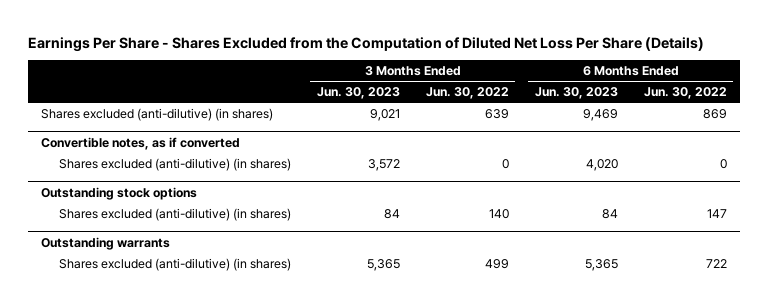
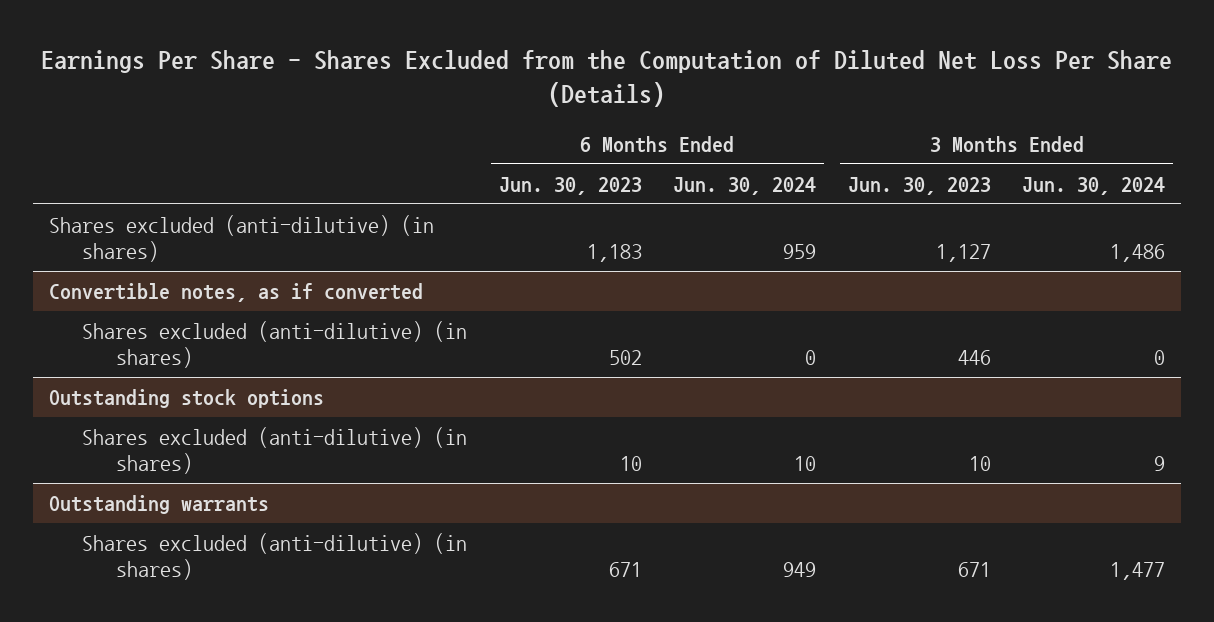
- | 3 Months Ended Jun. 30, 2023 | 3 Months Ended Jun. 30, 2022 | 6 Months Ended Jun. 30, 2023 | 6 Months Ended Jun. 30, 2022
+ | 6 Months Ended Jun. 30, 2023 | 6 Months Ended Jun. 30, 2024 | 3 Months Ended Jun. 30, 2023 | 3 Months Ended Jun. 30, 2024
- Shares excluded (anti-dilutive) (in shares) | 9,021 | 639 | 9,469 | 869
+ Shares excluded (anti-dilutive) (in shares) | 1,183 | 959 | 1,127 | 1,486
@ Convertible notes, as if converted
- Shares excluded (anti-dilutive) (in shares) | 3,572 | 0 | 4,020 | 0
+ Shares excluded (anti-dilutive) (in shares) | 502 | 0 | 446 | 0
@ Outstanding stock options
- Shares excluded (anti-dilutive) (in shares) | 84 | 140 | 84 | 147
+ Shares excluded (anti-dilutive) (in shares) | 10 | 10 | 10 | 9
@ Outstanding warrants
- Shares excluded (anti-dilutive) (in shares) | 5,365 | 499 | 5,365 | 722
+ Shares excluded (anti-dilutive) (in shares) | 671 | 949 | 671 | 1,477

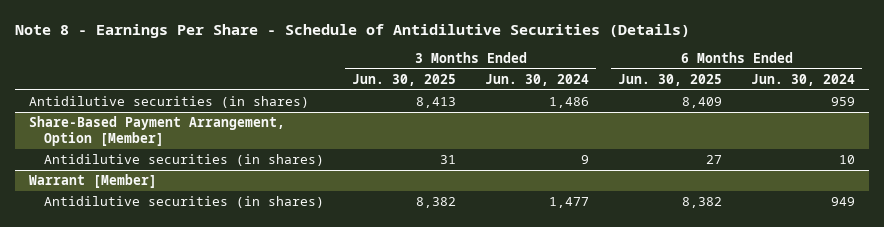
- Earnings Per Share - Shares Excluded from the Computation of Diluted Net Loss Per Share (Details)
+ Note 8 - Earnings Per Share - Schedule of Antidilutive Securities (Details)
- | 6 Months Ended Jun. 30, 2023 | 6 Months Ended Jun. 30, 2024 | 3 Months Ended Jun. 30, 2023 | 3 Months Ended Jun. 30, 2024
+ | 3 Months Ended Jun. 30, 2025 | 3 Months Ended Jun. 30, 2024 | 6 Months Ended Jun. 30, 2025 | 6 Months Ended Jun. 30, 2024
- Shares excluded (anti-dilutive) (in shares) | 1,183 | 959 | 1,127 | 1,486
- Convertible notes, as if converted
- Shares excluded (anti-dilutive) (in shares) | 502 | 0 | 446 | 0
- Outstanding stock options
- Shares excluded (anti-dilutive) (in shares) | 10 | 10 | 10 | 9
- Outstanding warrants
- Shares excluded (anti-dilutive) (in shares) | 671 | 949 | 671 | 1,477
+ Antidilutive securities (in shares) | 8,413 | 1,486 | 8,409 | 959
+ Share-Based Payment Arrangement, Option [Member]
+ Antidilutive securities (in shares) | 31 | 9 | 27 | 10
+ Warrant [Member]
+ Antidilutive securities (in shares) | 8,382 | 1,477 | 8,382 | 949

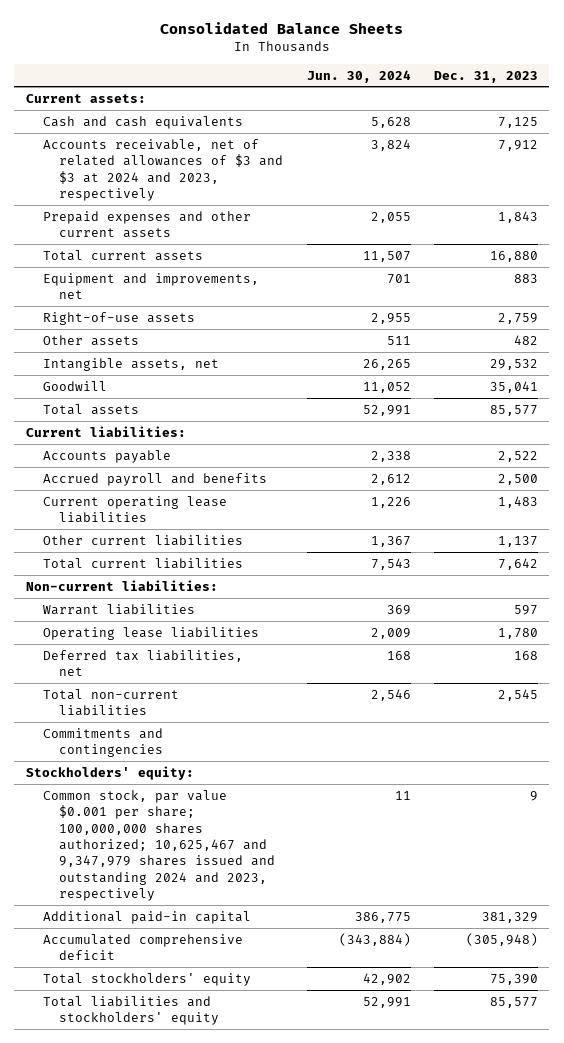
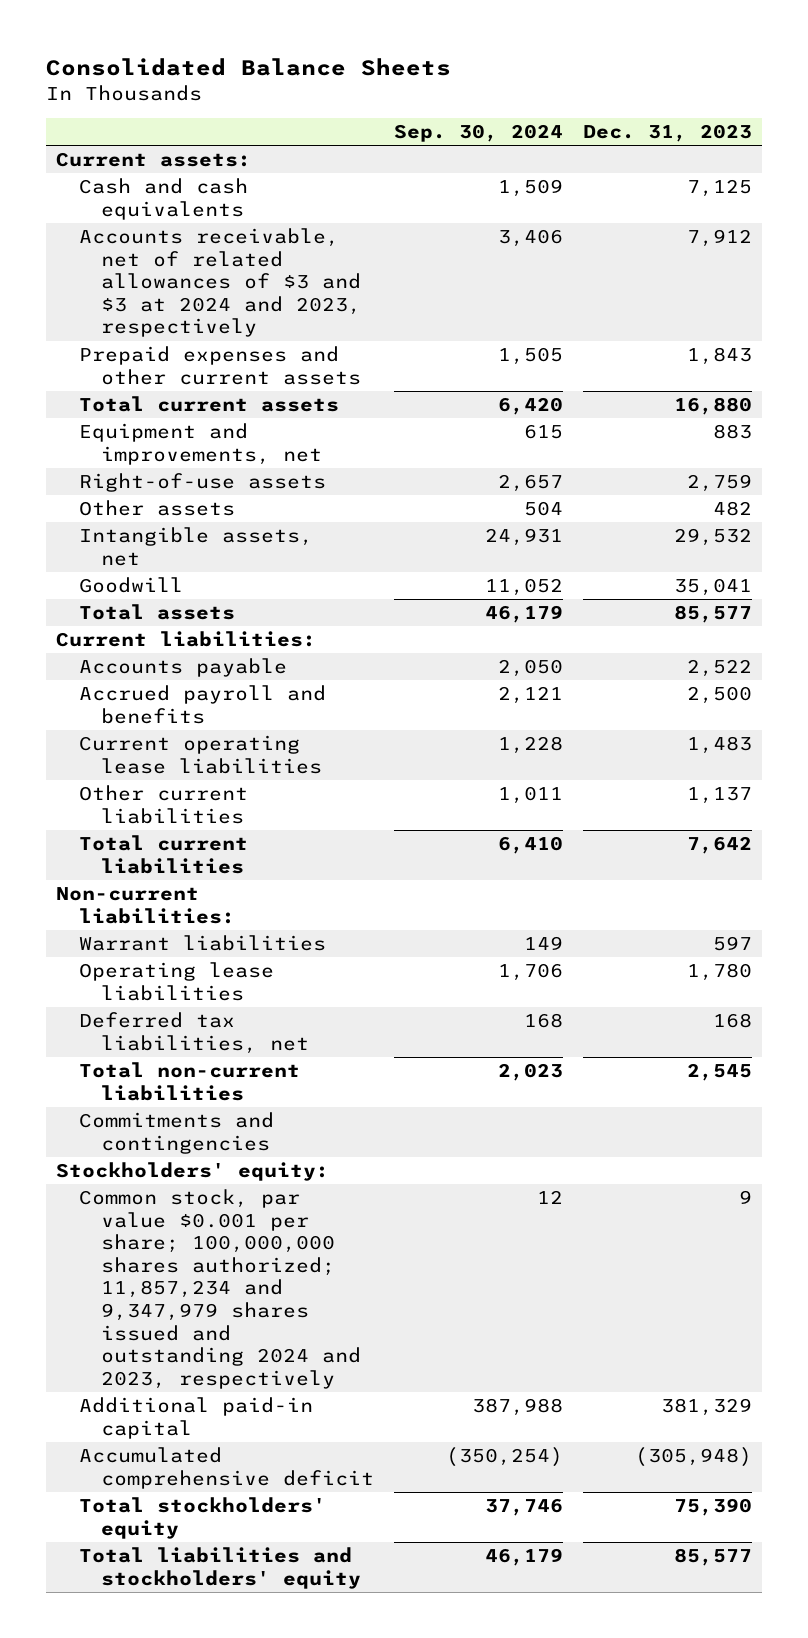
- | Jun. 30, 2024 | Dec. 31, 2023
+ | Sep. 30, 2024 | Dec. 31, 2023
- Common stock, par value $0.001 per share; 100,000,000 shares authorized; 10,625,467 and 9,347,979 shares issued and outstanding 2024 and 2023, respectively | 11 | 9
+ Common stock, par value $0.001 per share; 100,000,000 shares authorized; 11,857,234 and 9,347,979 shares issued and outstanding 2024 and 2023, respectively | 12 | 9

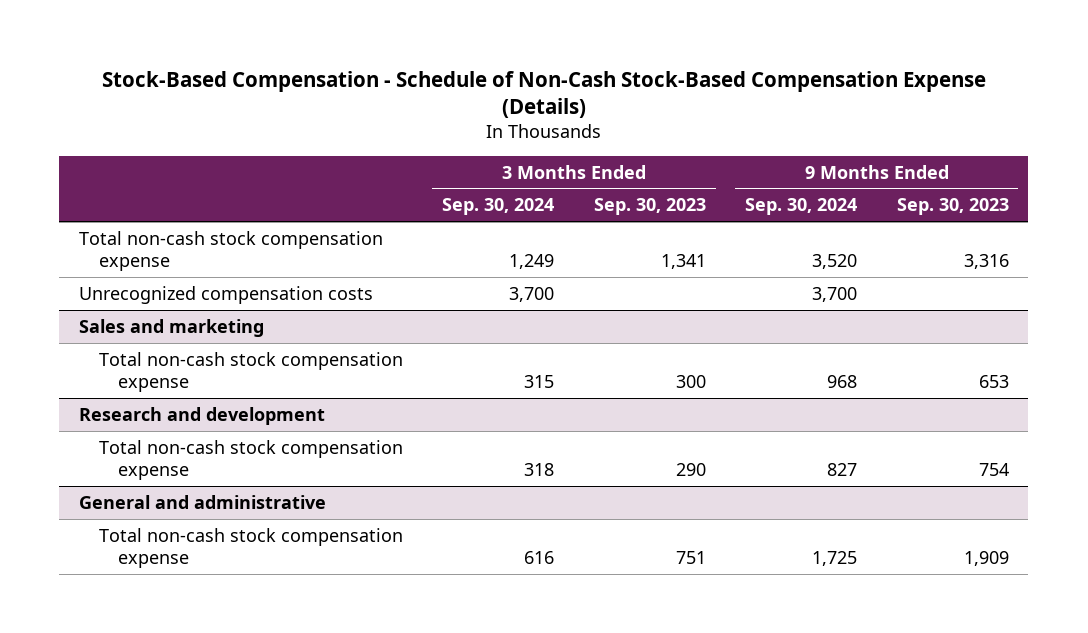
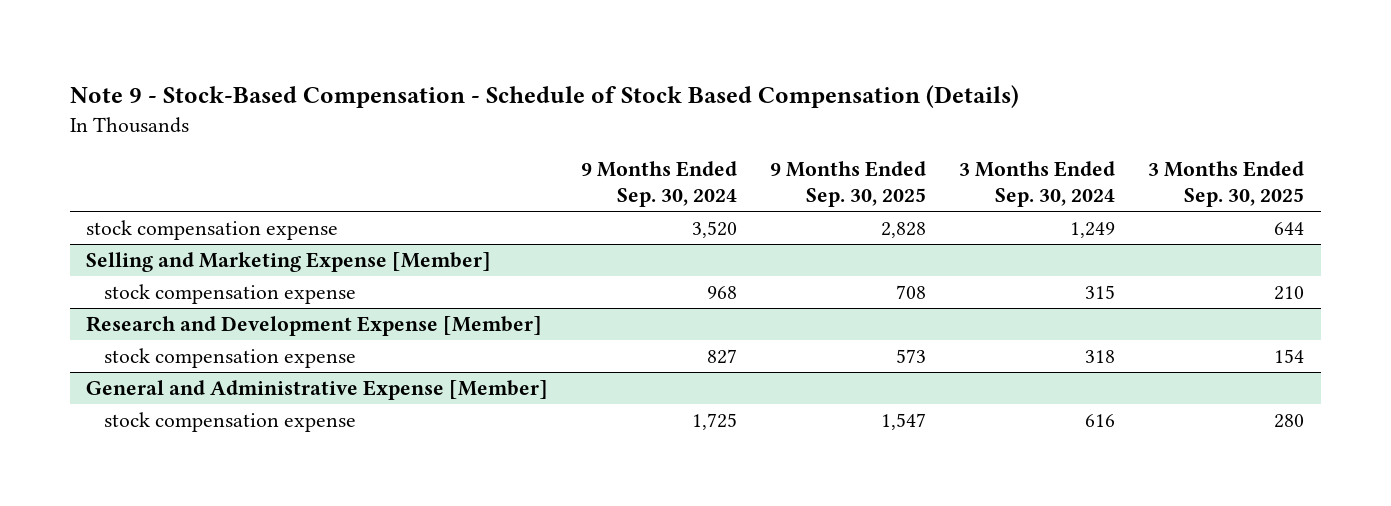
- Stock-Based Compensation - Schedule of Non-Cash Stock-Based Compensation Expense (Details)
+ Note 9 - Stock-Based Compensation - Schedule of Stock Based Compensation (Details)
- | 3 Months Ended Sep. 30, 2024 | 3 Months Ended Sep. 30, 2023 | 9 Months Ended Sep. 30, 2024 | 9 Months Ended Sep. 30, 2023
+ | 9 Months Ended Sep. 30, 2024 | 9 Months Ended Sep. 30, 2025 | 3 Months Ended Sep. 30, 2024 | 3 Months Ended Sep. 30, 2025
- Total non-cash stock compensation expense | 1,249 | 1,341 | 3,520 | 3,316
- Unrecognized compensation costs | 3,700 | | 3,700 |
- Sales and marketing
- Total non-cash stock compensation expense | 315 | 300 | 968 | 653
- Research and development
- Total non-cash stock compensation expense | 318 | 290 | 827 | 754
- General and administrative
- Total non-cash stock compensation expense | 616 | 751 | 1,725 | 1,909
+ stock compensation expense | 3,520 | 2,828 | 1,249 | 644
+ Selling and Marketing Expense [Member]
+ stock compensation expense | 968 | 708 | 315 | 210
+ Research and Development Expense [Member]
+ stock compensation expense | 827 | 573 | 318 | 154
+ General and Administrative Expense [Member]
+ stock compensation expense | 1,725 | 1,547 | 616 | 280

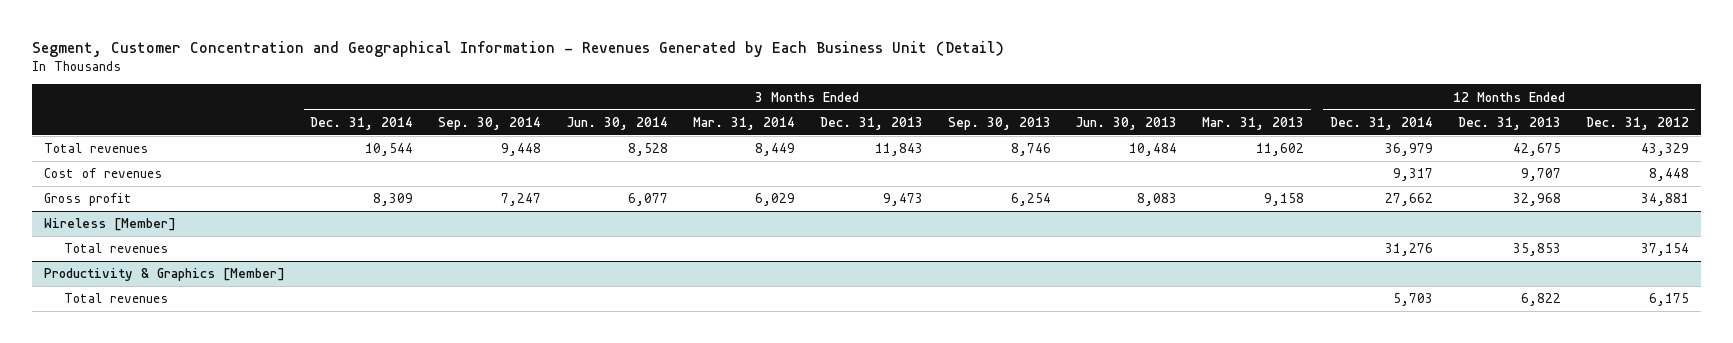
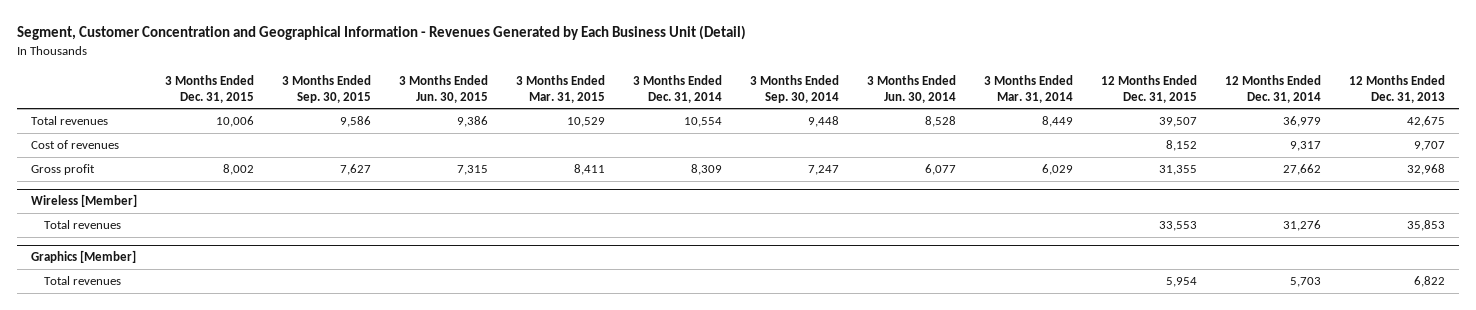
- | 3 Months Ended Dec. 31, 2014 | 3 Months Ended Sep. 30, 2014 | 3 Months Ended Jun. 30, 2014 | 3 Months Ended Mar. 31, 2014 | 3 Months Ended Dec. 31, 2013 | 3 Months Ended Sep. 30, 2013 | 3 Months Ended Jun. 30, 2013 | 3 Months Ended Mar. 31, 2013 | 12 Months Ended Dec. 31, 2014 | 12 Months Ended Dec. 31, 2013 | 12 Months Ended Dec. 31, 2012
+ | 3 Months Ended Dec. 31, 2015 | 3 Months Ended Sep. 30, 2015 | 3 Months Ended Jun. 30, 2015 | 3 Months Ended Mar. 31, 2015 | 3 Months Ended Dec. 31, 2014 | 3 Months Ended Sep. 30, 2014 | 3 Months Ended Jun. 30, 2014 | 3 Months Ended Mar. 31, 2014 | 12 Months Ended Dec. 31, 2015 | 12 Months Ended Dec. 31, 2014 | 12 Months Ended Dec. 31, 2013
- Total revenues | 10,544 | 9,448 | 8,528 | 8,449 | 11,843 | 8,746 | 10,484 | 11,602 | 36,979 | 42,675 | 43,329
+ Total revenues | 10,006 | 9,586 | 9,386 | 10,529 | 10,554 | 9,448 | 8,528 | 8,449 | 39,507 | 36,979 | 42,675
- Productivity & Graphics [Member]
+ Graphics [Member]

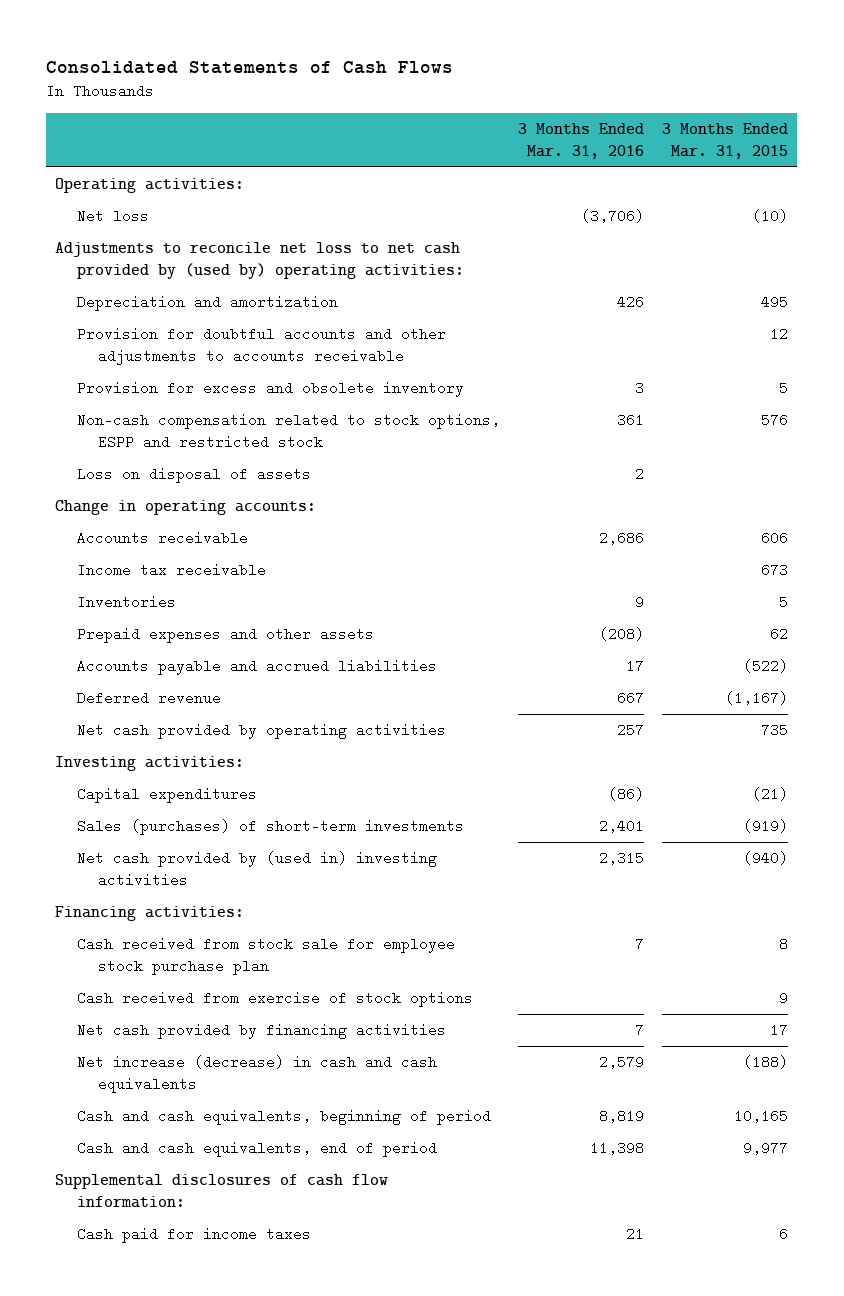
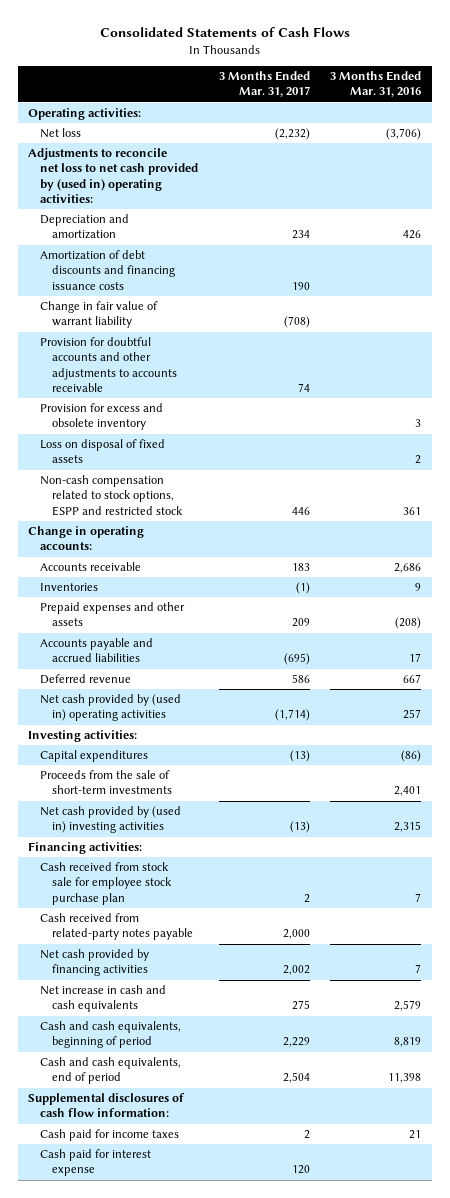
- | 3 Months Ended Mar. 31, 2016 | 3 Months Ended Mar. 31, 2015
+ | 3 Months Ended Mar. 31, 2017 | 3 Months Ended Mar. 31, 2016
- Adjustments to reconcile net loss to net cash provided by (used by) operating activities:
+ Adjustments to reconcile net loss to net cash provided by (used in) operating activities:
+ Amortization of debt discounts and financing issuance costs | 190 |
+ Change in fair value of warrant liability | (708) |
+ Loss on disposal of fixed assets | | 2
- Loss on disposal of assets | 2 |
- Income tax receivable | | 673
- Net cash provided by operating activities | 257 | 735
+ Net cash provided by (used in) operating activities | (1,714) | 257
- Sales (purchases) of short-term investments | 2,401 | (919)
+ Proceeds from the sale of short-term investments | | 2,401
- Cash received from exercise of stock options | | 9
+ Cash received from related-party notes payable | 2,000 |
- Net increase (decrease) in cash and cash equivalents | 2,579 | (188)
+ Net increase in cash and cash equivalents | 275 | 2,579
+ Cash paid for interest expense | 120 |

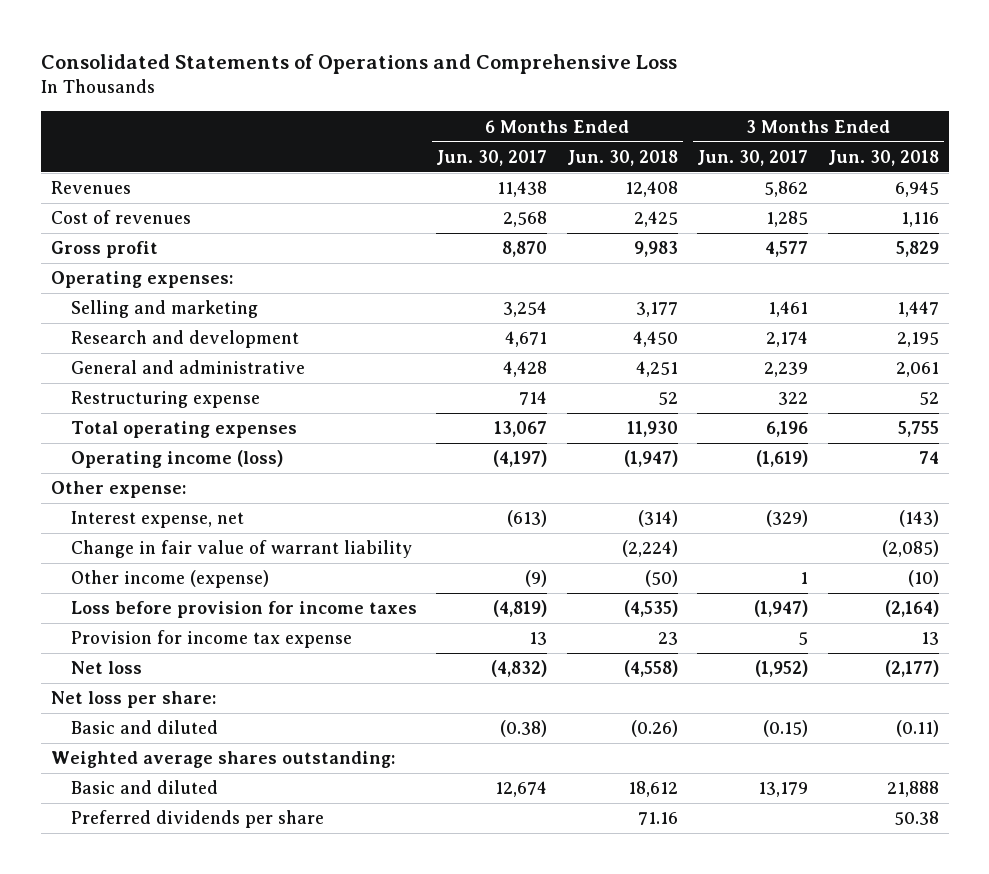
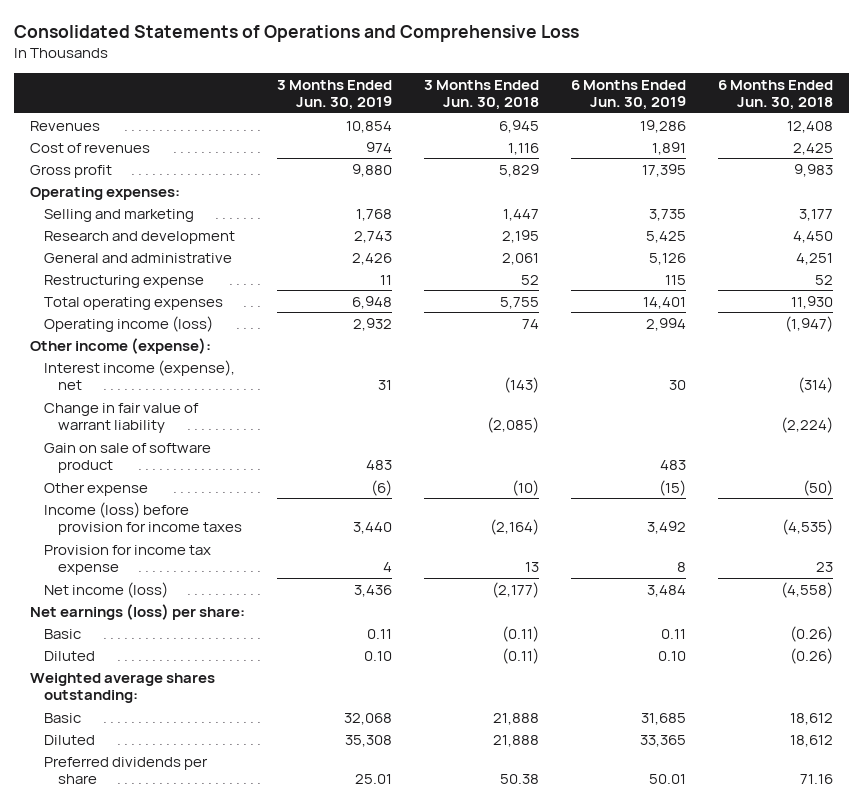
- | 6 Months Ended Jun. 30, 2017 | 6 Months Ended Jun. 30, 2018 | 3 Months Ended Jun. 30, 2017 | 3 Months Ended Jun. 30, 2018
+ | 3 Months Ended Jun. 30, 2019 | 3 Months Ended Jun. 30, 2018 | 6 Months Ended Jun. 30, 2019 | 6 Months Ended Jun. 30, 2018
- Other expense:
- Interest expense, net | (613) | (314) | (329) | (143)
+ Other income (expense):
+ Interest income (expense), net | 31 | (143) | 30 | (314)
- Other income (expense) | (9) | (50) | 1 | (10)
- Loss before provision for income taxes | (4,819) | (4,535) | (1,947) | (2,164)
+ Gain on sale of software product | 483 | | 483 |
+ Other expense | (6) | (10) | (15) | (50)
+ Income (loss) before provision for income taxes | 3,440 | (2,164) | 3,492 | (4,535)
- Net loss | (4,832) | (4,558) | (1,952) | (2,177)
- Net loss per share:
- Basic and diluted | (0.38) | (0.26) | (0.15) | (0.11)
+ Net income (loss) | 3,436 | (2,177) | 3,484 | (4,558)
+ Net earnings (loss) per share:
+ Basic | 0.11 | (0.11) | 0.11 | (0.26)
+ Diluted | 0.10 | (0.11) | 0.10 | (0.26)
- Basic and diluted | 12,674 | 18,612 | 13,179 | 21,888
+ Basic | 32,068 | 21,888 | 31,685 | 18,612
+ Diluted | 35,308 | 21,888 | 33,365 | 18,612

